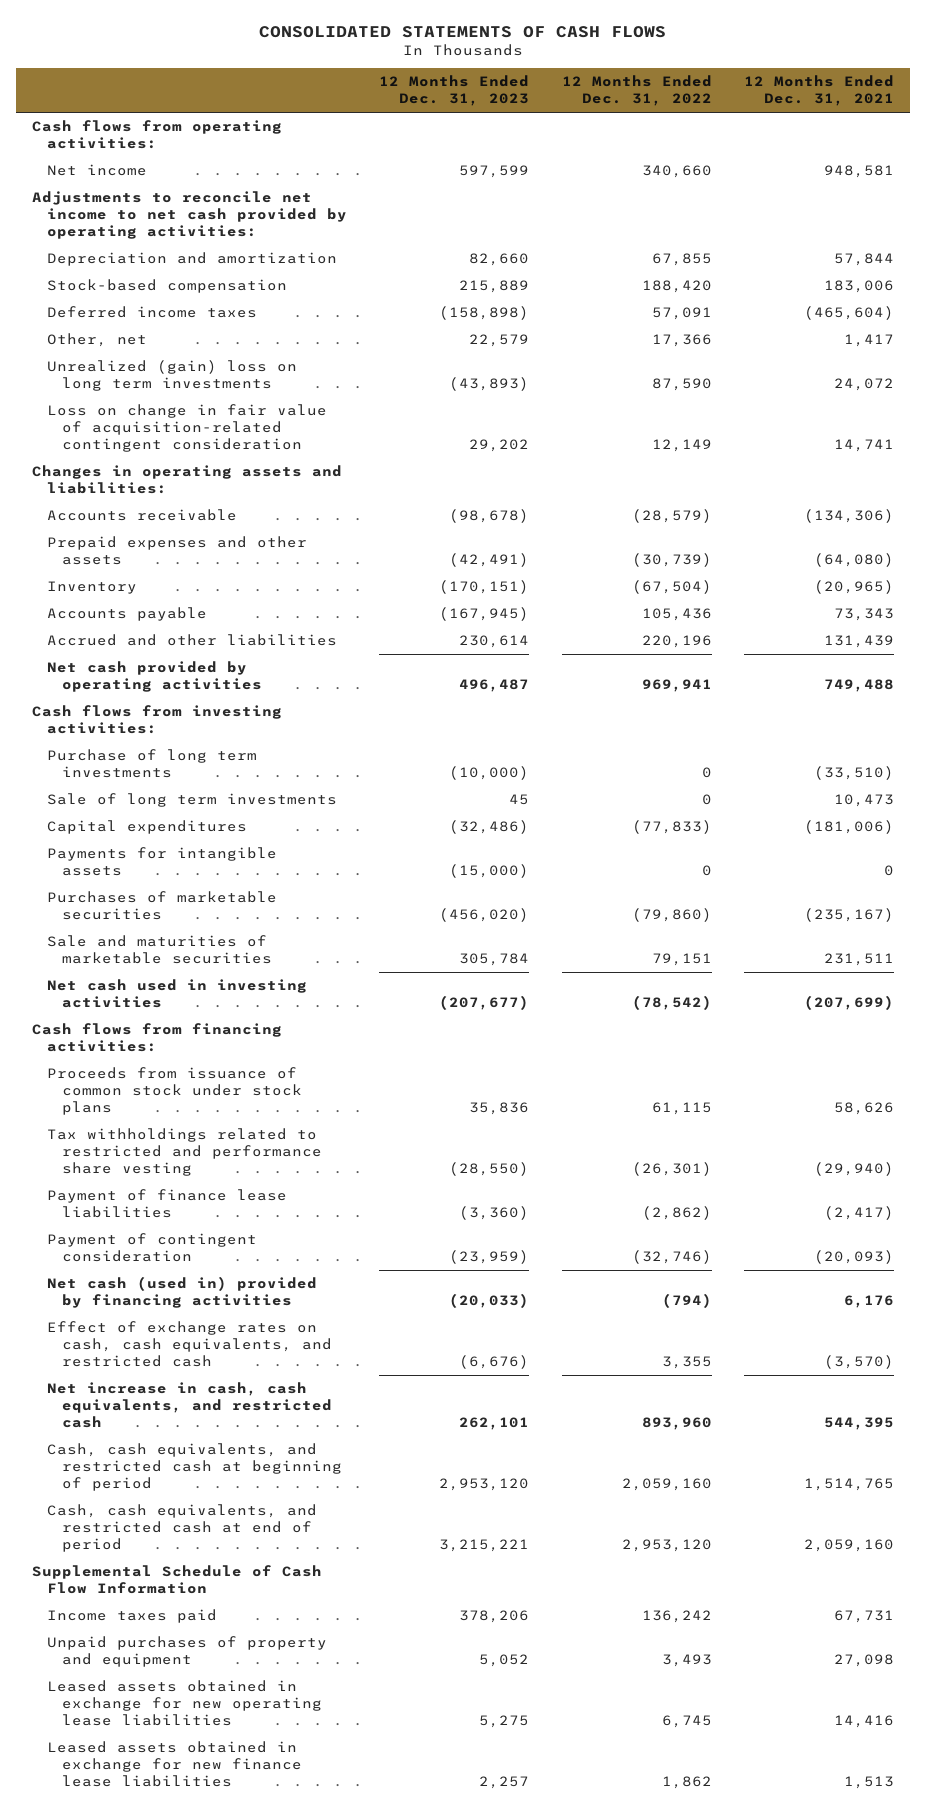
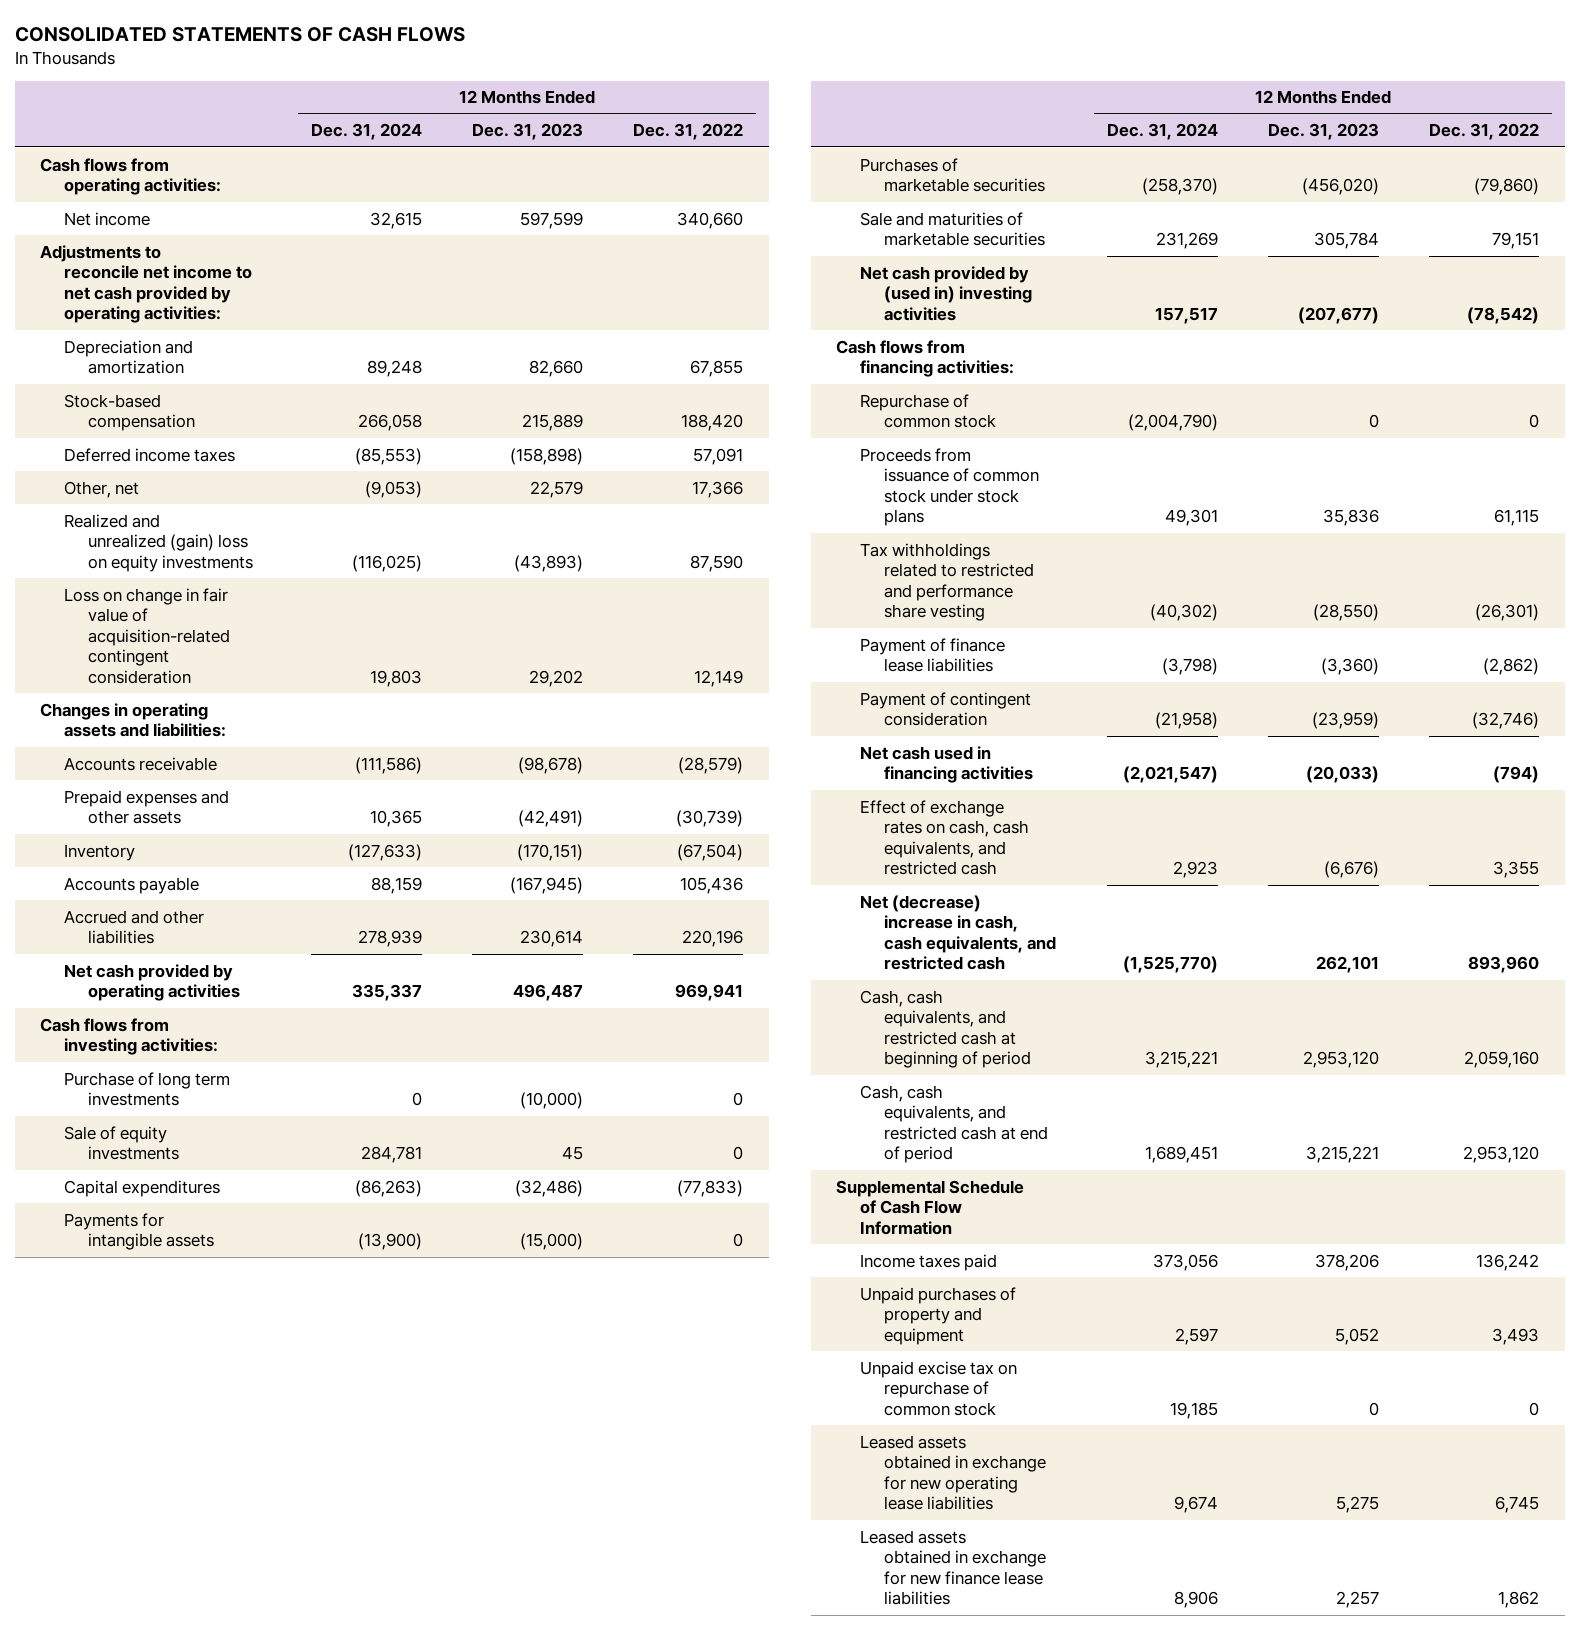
- | 12 Months Ended Dec. 31, 2023 | 12 Months Ended Dec. 31, 2022 | 12 Months Ended Dec. 31, 2021
+ | 12 Months Ended Dec. 31, 2024 | 12 Months Ended Dec. 31, 2023 | 12 Months Ended Dec. 31, 2022
- Unrealized (gain) loss on long term investments | (43,893) | 87,590 | 24,072
+ Realized and unrealized (gain) loss on equity investments | (116,025) | (43,893) | 87,590
- Sale of long term investments | 45 | 0 | 10,473
+ Sale of equity investments | 284,781 | 45 | 0
- Net cash used in investing activities | (207,677) | (78,542) | (207,699)
+ Net cash provided by (used in) investing activities | 157,517 | (207,677) | (78,542)
+ Repurchase of common stock | (2,004,790) | 0 | 0
- Net cash (used in) provided by financing activities | (20,033) | (794) | 6,176
+ Net cash used in financing activities | (2,021,547) | (20,033) | (794)
- Net increase in cash, cash equivalents, and restricted cash | 262,101 | 893,960 | 544,395
+ Net (decrease) increase in cash, cash equivalents, and restricted cash | (1,525,770) | 262,101 | 893,960
+ Unpaid excise tax on repurchase of common stock | 19,185 | 0 | 0

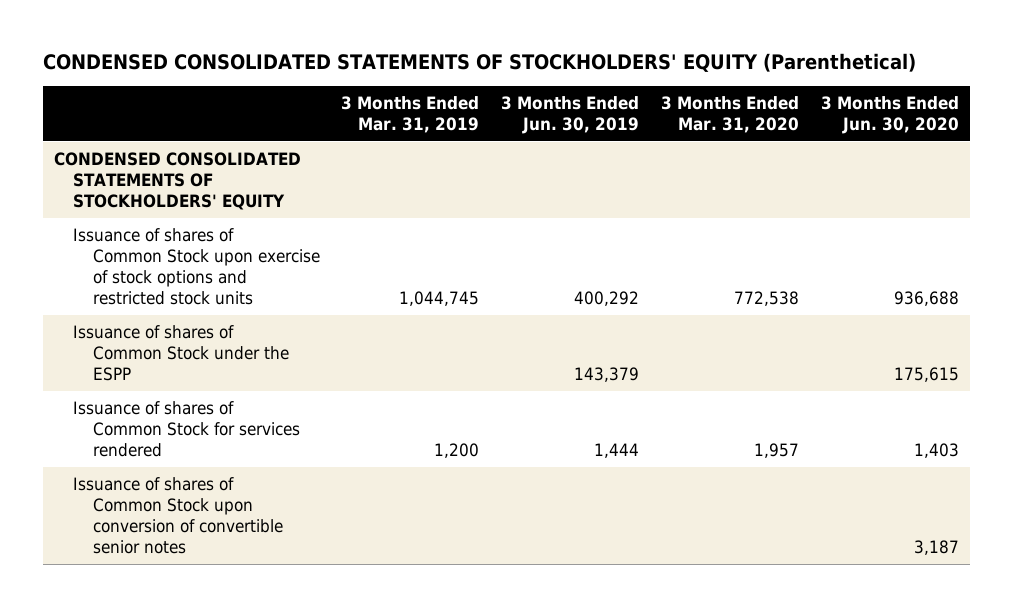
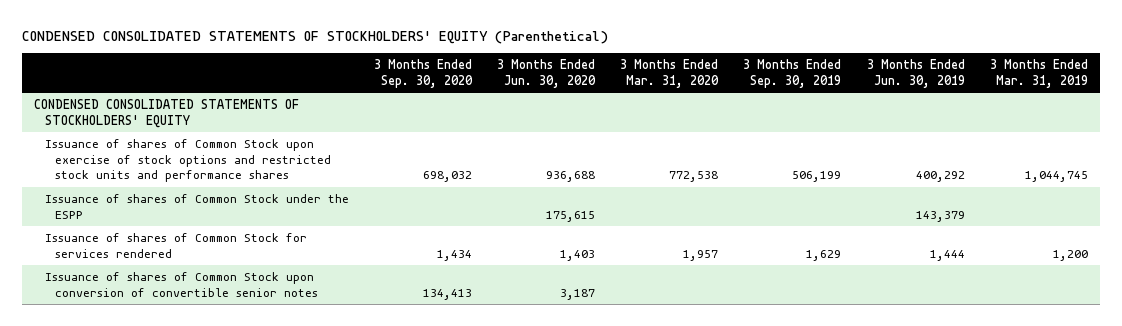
- | 3 Months Ended Mar. 31, 2019 | 3 Months Ended Jun. 30, 2019 | 3 Months Ended Mar. 31, 2020 | 3 Months Ended Jun. 30, 2020
+ | 3 Months Ended Sep. 30, 2020 | 3 Months Ended Jun. 30, 2020 | 3 Months Ended Mar. 31, 2020 | 3 Months Ended Sep. 30, 2019 | 3 Months Ended Jun. 30, 2019 | 3 Months Ended Mar. 31, 2019
- Issuance of shares of Common Stock upon exercise of stock options and restricted stock units | 1,044,745 | 400,292 | 772,538 | 936,688
+ Issuance of shares of Common Stock upon exercise of stock options and restricted stock units and performance shares | 698,032 | 936,688 | 772,538 | 506,199 | 400,292 | 1,044,745

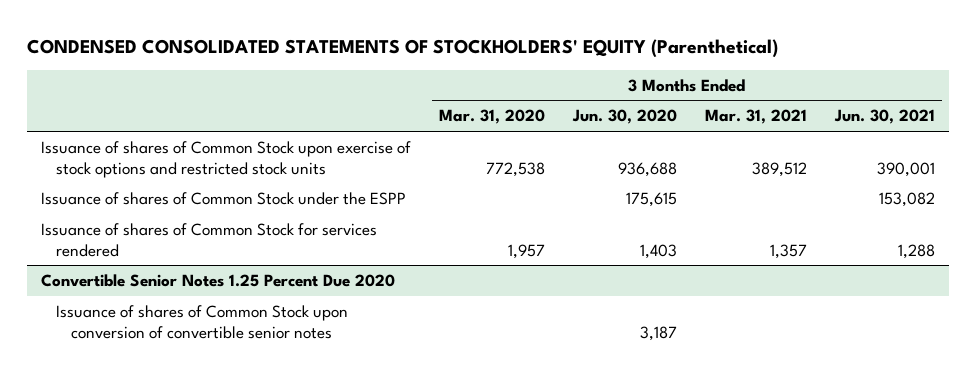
- | 3 Months Ended Sep. 30, 2020 | 3 Months Ended Jun. 30, 2020 | 3 Months Ended Mar. 31, 2020 | 3 Months Ended Sep. 30, 2019 | 3 Months Ended Jun. 30, 2019 | 3 Months Ended Mar. 31, 2019
+ | 3 Months Ended Mar. 31, 2020 | 3 Months Ended Jun. 30, 2020 | 3 Months Ended Mar. 31, 2021 | 3 Months Ended Jun. 30, 2021
- CONDENSED CONSOLIDATED STATEMENTS OF STOCKHOLDERS' EQUITY
- Issuance of shares of Common Stock upon exercise of stock options and restricted stock units and performance shares | 698,032 | 936,688 | 772,538 | 506,199 | 400,292 | 1,044,745
+ Issuance of shares of Common Stock upon exercise of stock options and restricted stock units | 772,538 | 936,688 | 389,512 | 390,001
+ Convertible Senior Notes 1.25 Percent Due 2020

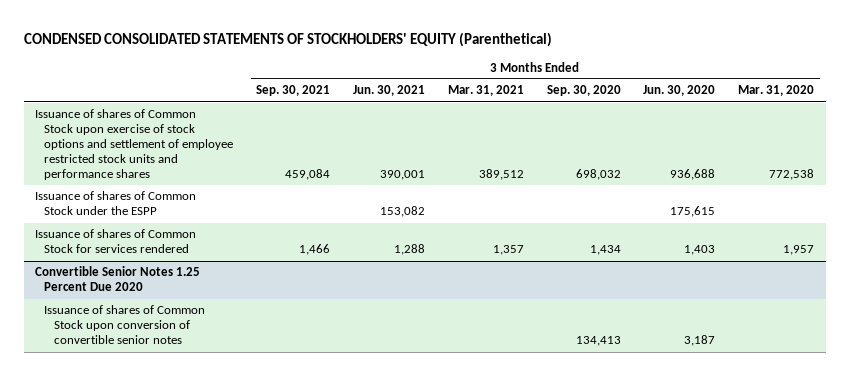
- | 3 Months Ended Mar. 31, 2020 | 3 Months Ended Jun. 30, 2020 | 3 Months Ended Mar. 31, 2021 | 3 Months Ended Jun. 30, 2021
+ | 3 Months Ended Sep. 30, 2021 | 3 Months Ended Jun. 30, 2021 | 3 Months Ended Mar. 31, 2021 | 3 Months Ended Sep. 30, 2020 | 3 Months Ended Jun. 30, 2020 | 3 Months Ended Mar. 31, 2020
- Issuance of shares of Common Stock upon exercise of stock options and restricted stock units | 772,538 | 936,688 | 389,512 | 390,001
+ Issuance of shares of Common Stock upon exercise of stock options and settlement of employee restricted stock units and performance shares | 459,084 | 390,001 | 389,512 | 698,032 | 936,688 | 772,538

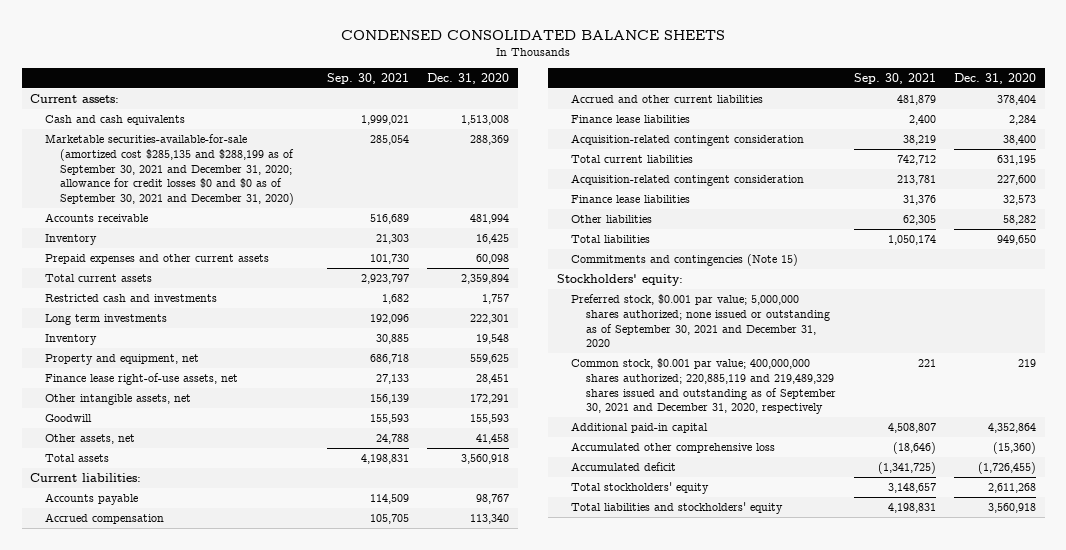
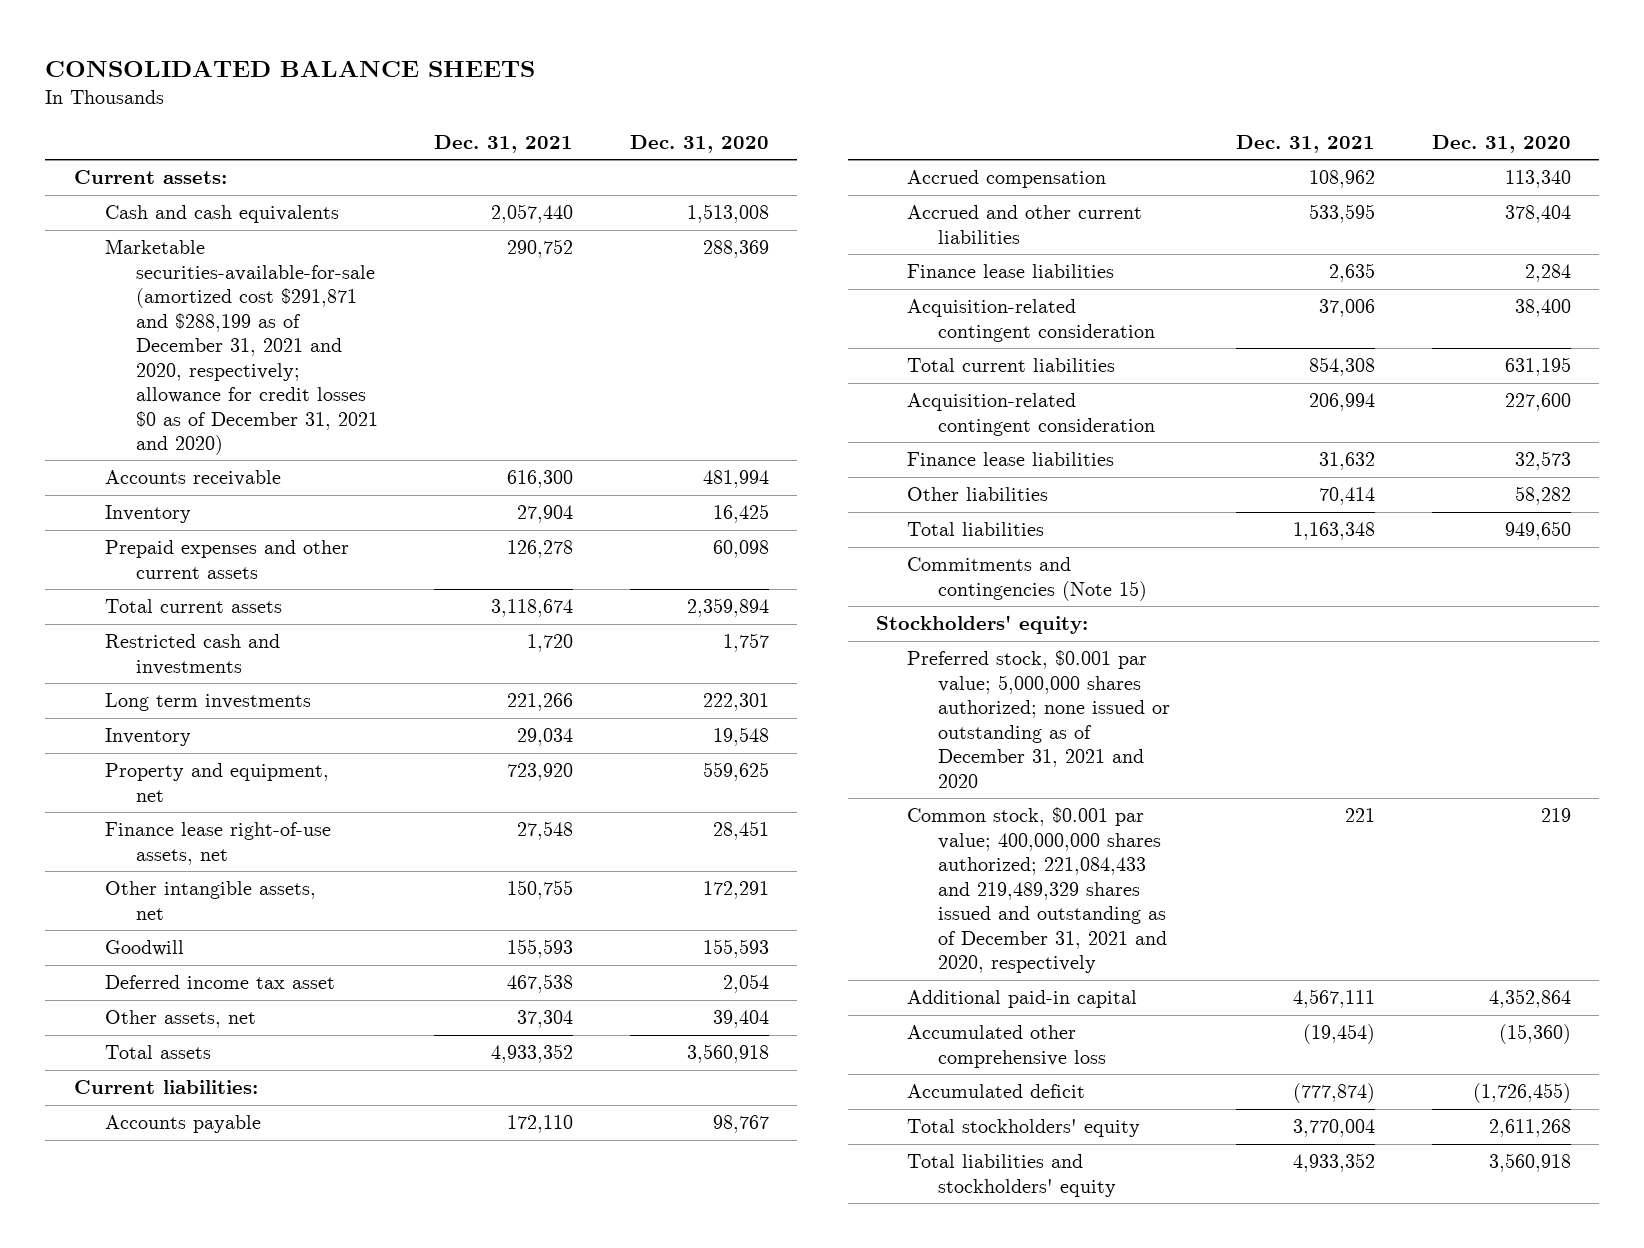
- CONDENSED CONSOLIDATED BALANCE SHEETS
+ CONSOLIDATED BALANCE SHEETS
- | Sep. 30, 2021 | Dec. 31, 2020
+ | Dec. 31, 2021 | Dec. 31, 2020
- Marketable securities-available-for-sale (amortized cost $285,135 and $288,199 as of September 30, 2021 and December 31, 2020; allowance for credit losses $0 and $0 as of September 30, 2021 and December 31, 2020) | 285,054 | 288,369
+ Marketable securities-available-for-sale (amortized cost $291,871 and $288,199 as of December 31, 2021 and 2020, respectively; allowance for credit losses $0 as of December 31, 2021 and 2020) | 290,752 | 288,369
- Other assets, net | 24,788 | 41,458
+ Deferred income tax asset | 467,538 | 2,054
+ Other assets, net | 37,304 | 39,404
- Preferred stock, $0.001 par value; 5,000,000 shares authorized; none issued or outstanding as of September 30, 2021 and December 31, 2020
- Common stock, $0.001 par value; 400,000,000 shares authorized; 220,885,119 and 219,489,329 shares issued and outstanding as of September 30, 2021 and December 31, 2020, respectively | 221 | 219
+ Preferred stock, $0.001 par value; 5,000,000 shares authorized; none issued or outstanding as of December 31, 2021 and 2020
+ Common stock, $0.001 par value; 400,000,000 shares authorized; 221,084,433 and 219,489,329 shares issued and outstanding as of December 31, 2021 and 2020, respectively | 221 | 219

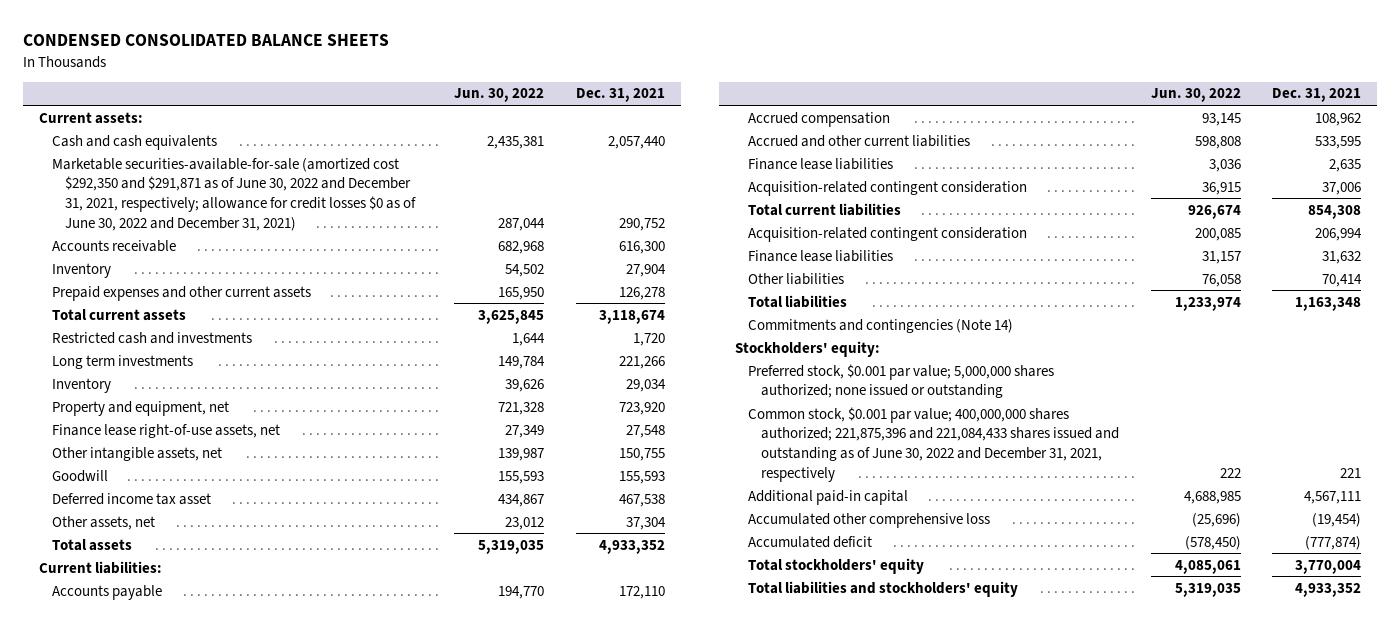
- CONSOLIDATED BALANCE SHEETS
+ CONDENSED CONSOLIDATED BALANCE SHEETS
- | Dec. 31, 2021 | Dec. 31, 2020
+ | Jun. 30, 2022 | Dec. 31, 2021
- Marketable securities-available-for-sale (amortized cost $291,871 and $288,199 as of December 31, 2021 and 2020, respectively; allowance for credit losses $0 as of December 31, 2021 and 2020) | 290,752 | 288,369
+ Marketable securities-available-for-sale (amortized cost $292,350 and $291,871 as of June 30, 2022 and December 31, 2021, respectively; allowance for credit losses $0 as of June 30, 2022 and December 31, 2021) | 287,044 | 290,752
- Commitments and contingencies (Note 15)
+ Commitments and contingencies (Note 14)
- Preferred stock, $0.001 par value; 5,000,000 shares authorized; none issued or outstanding as of December 31, 2021 and 2020
- Common stock, $0.001 par value; 400,000,000 shares authorized; 221,084,433 and 219,489,329 shares issued and outstanding as of December 31, 2021 and 2020, respectively | 221 | 219
+ Preferred stock, $0.001 par value; 5,000,000 shares authorized; none issued or outstanding
+ Common stock, $0.001 par value; 400,000,000 shares authorized; 221,875,396 and 221,084,433 shares issued and outstanding as of June 30, 2022 and December 31, 2021, respectively | 222 | 221

